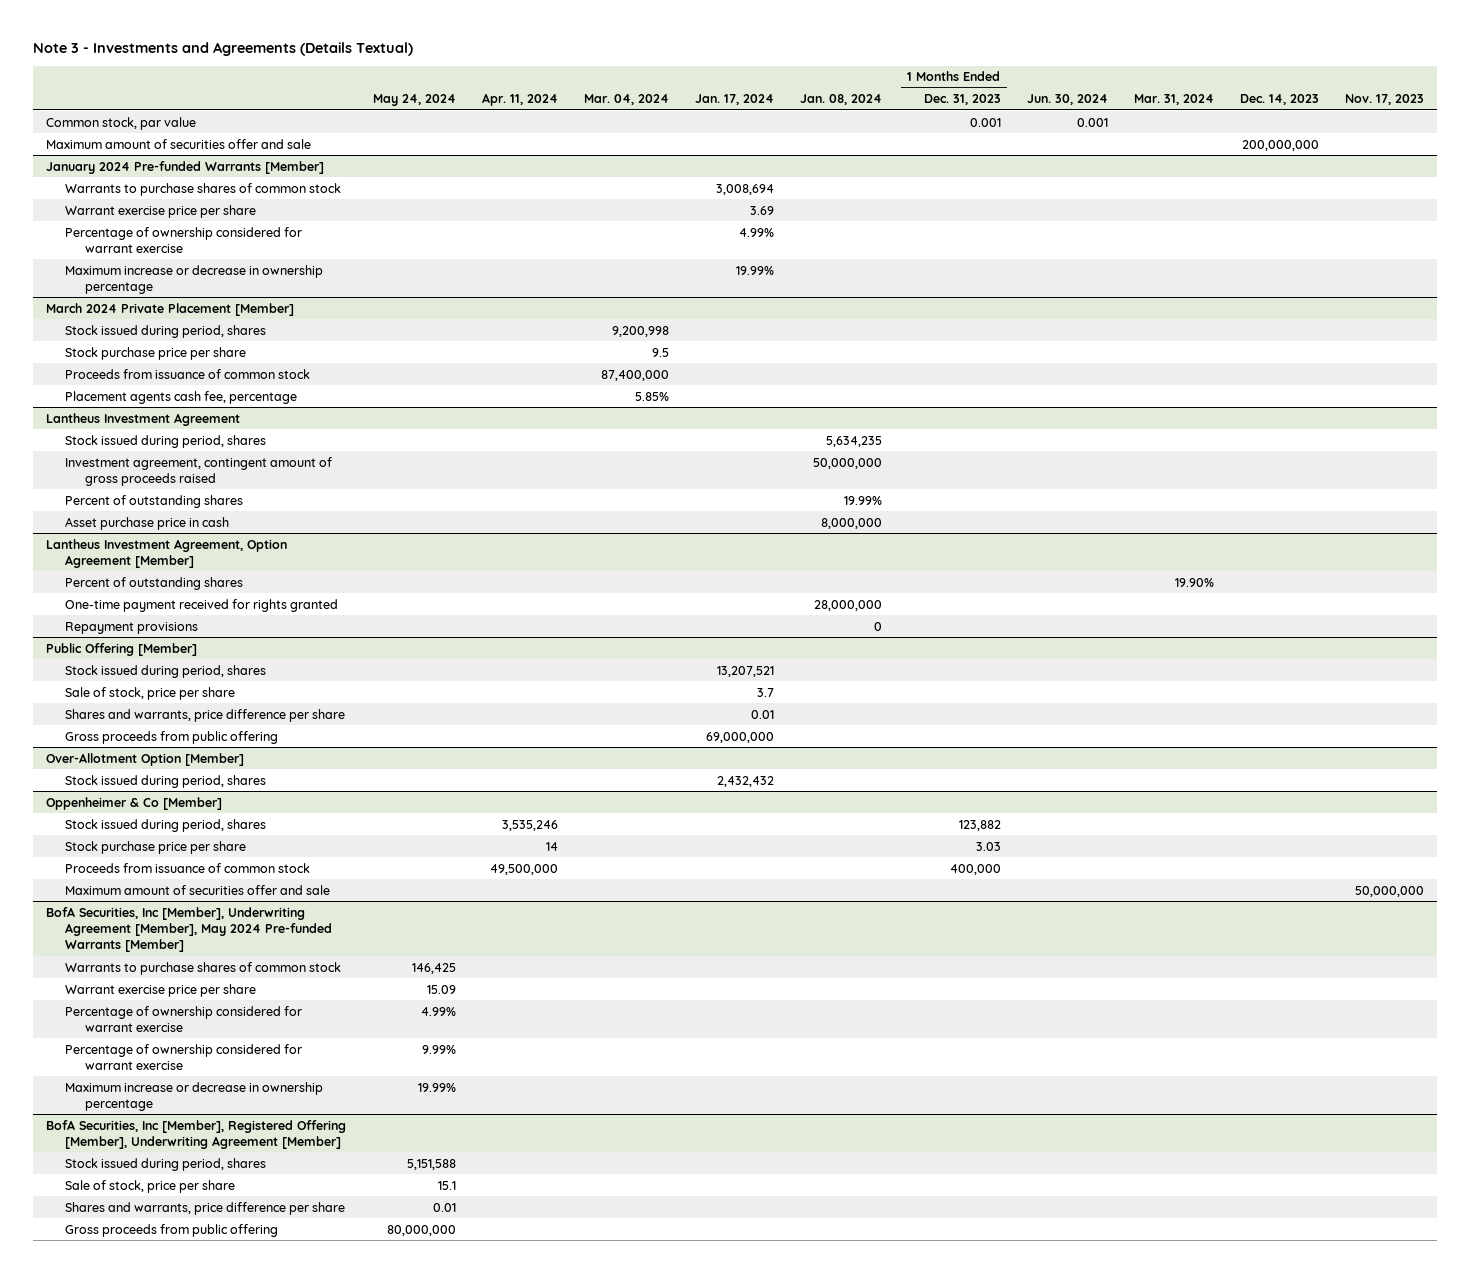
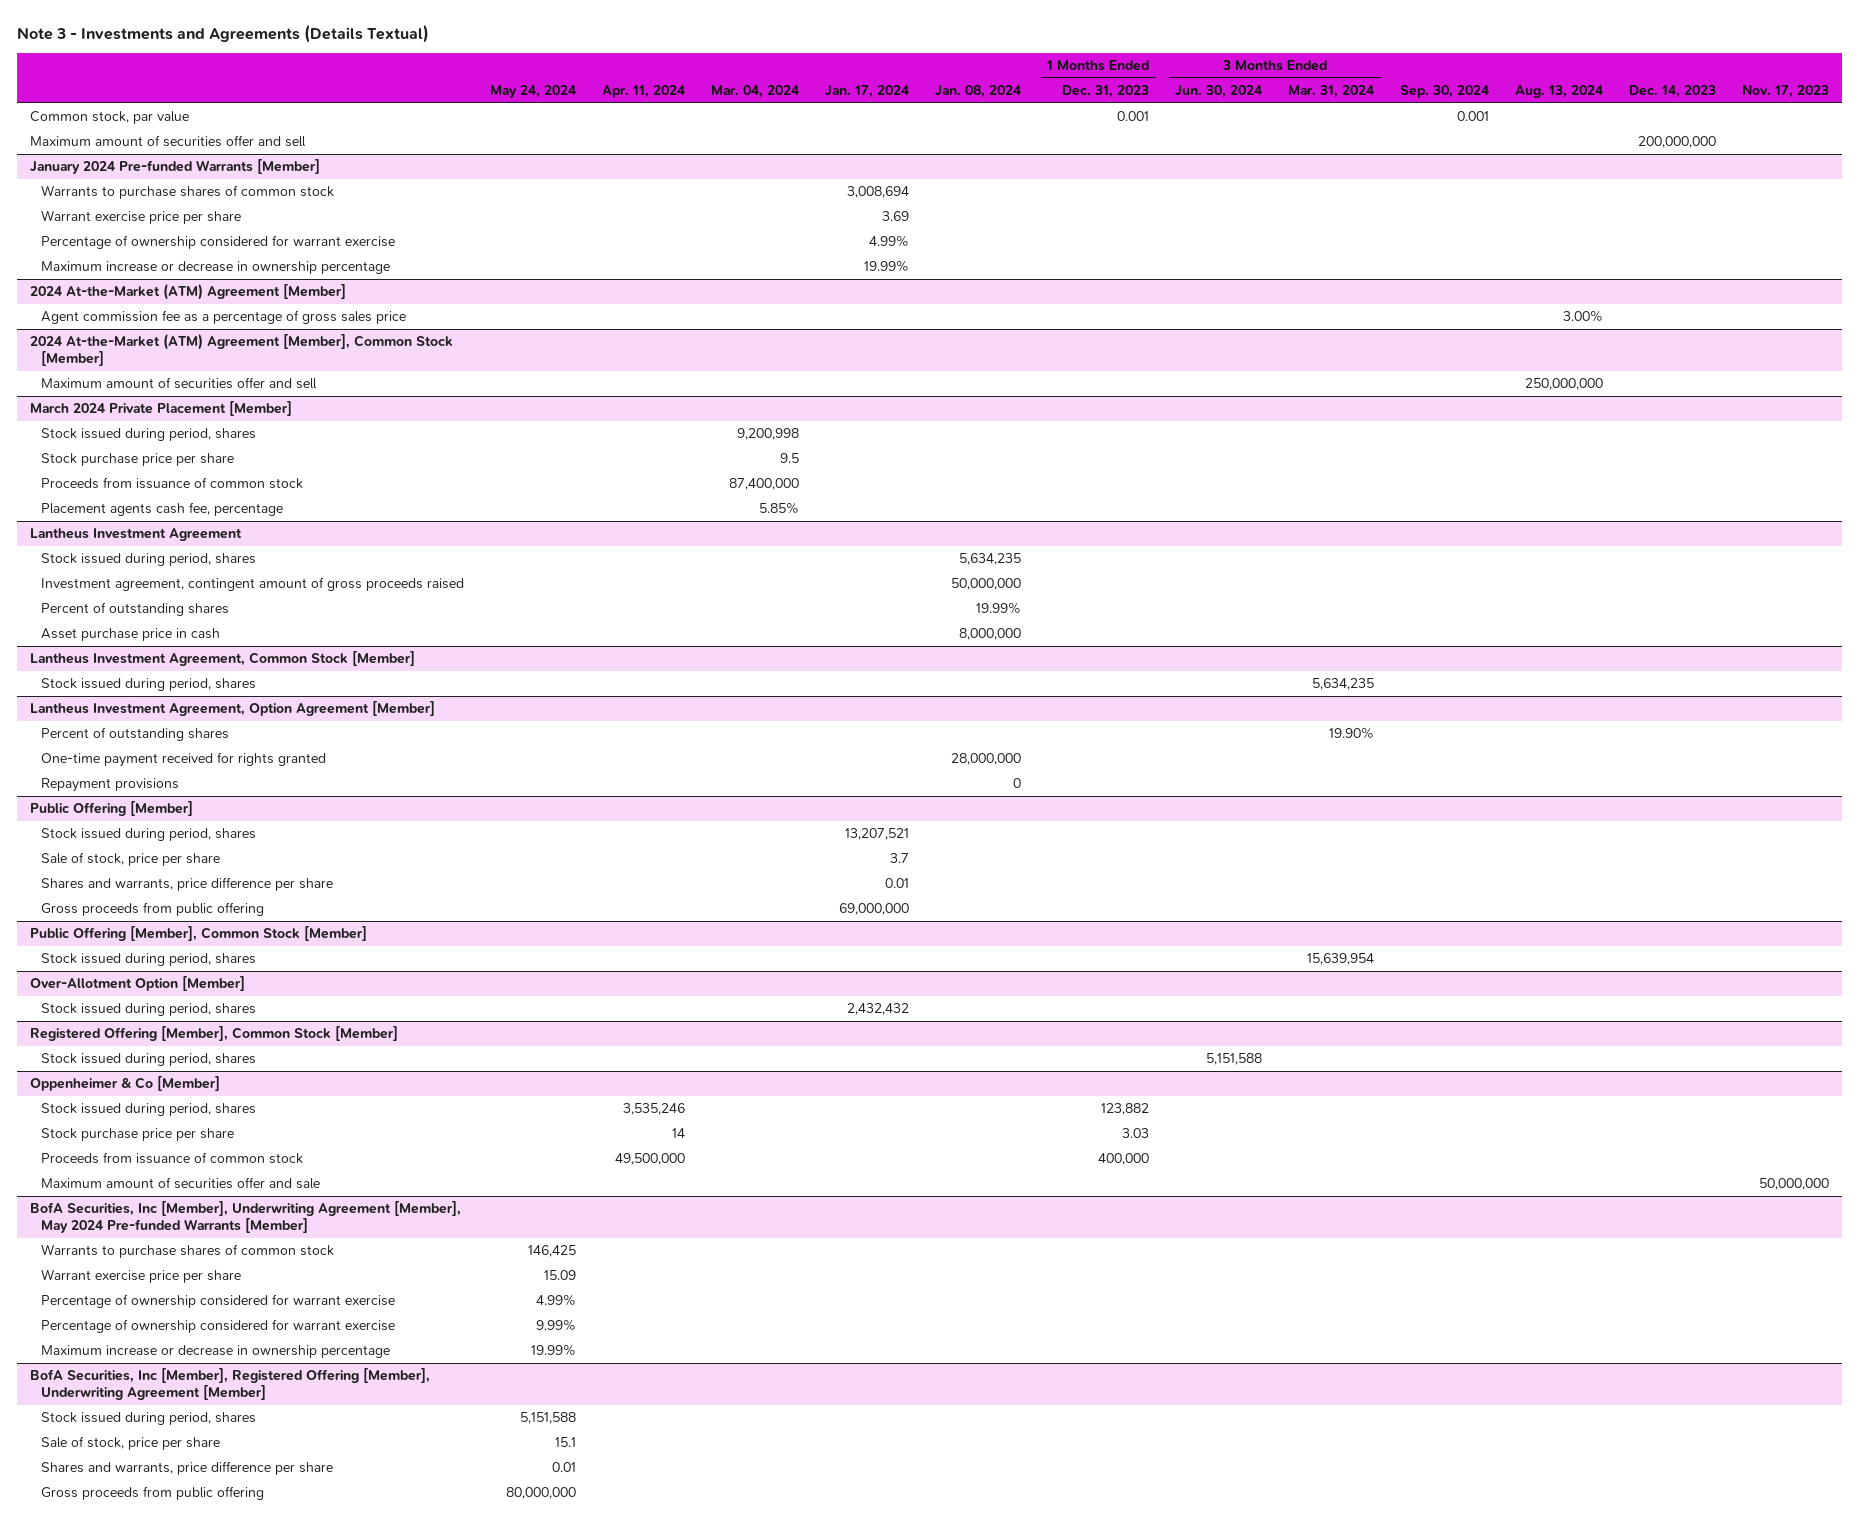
- | May 24, 2024 | Apr. 11, 2024 | Mar. 04, 2024 | Jan. 17, 2024 | Jan. 08, 2024 | 1 Months Ended Dec. 31, 2023 | Jun. 30, 2024 | Mar. 31, 2024 | Dec. 14, 2023 | Nov. 17, 2023
+ | May 24, 2024 | Apr. 11, 2024 | Mar. 04, 2024 | Jan. 17, 2024 | Jan. 08, 2024 | 1 Months Ended Dec. 31, 2023 | 3 Months Ended Jun. 30, 2024 | 3 Months Ended Mar. 31, 2024 | Sep. 30, 2024 | Aug. 13, 2024 | Dec. 14, 2023 | Nov. 17, 2023
- Maximum amount of securities offer and sale | | | | | | | | | 200,000,000 |
+ Maximum amount of securities offer and sell | | | | | | | | | | | 200,000,000 |
+ 2024 At-the-Market (ATM) Agreement [Member]
+ Agent commission fee as a percentage of gross sales price | | | | | | | | | | 3.00% | |
+ 2024 At-the-Market (ATM) Agreement [Member], Common Stock [Member]
+ Maximum amount of securities offer and sell | | | | | | | | | | 250,000,000 | |
+ Lantheus Investment Agreement, Common Stock [Member]
+ Stock issued during period, shares | | | | | | | | 5,634,235 | | | |
+ Public Offering [Member], Common Stock [Member]
+ Stock issued during period, shares | | | | | | | | 15,639,954 | | | |
+ Registered Offering [Member], Common Stock [Member]
+ Stock issued during period, shares | | | | | | | 5,151,588 | | | | |

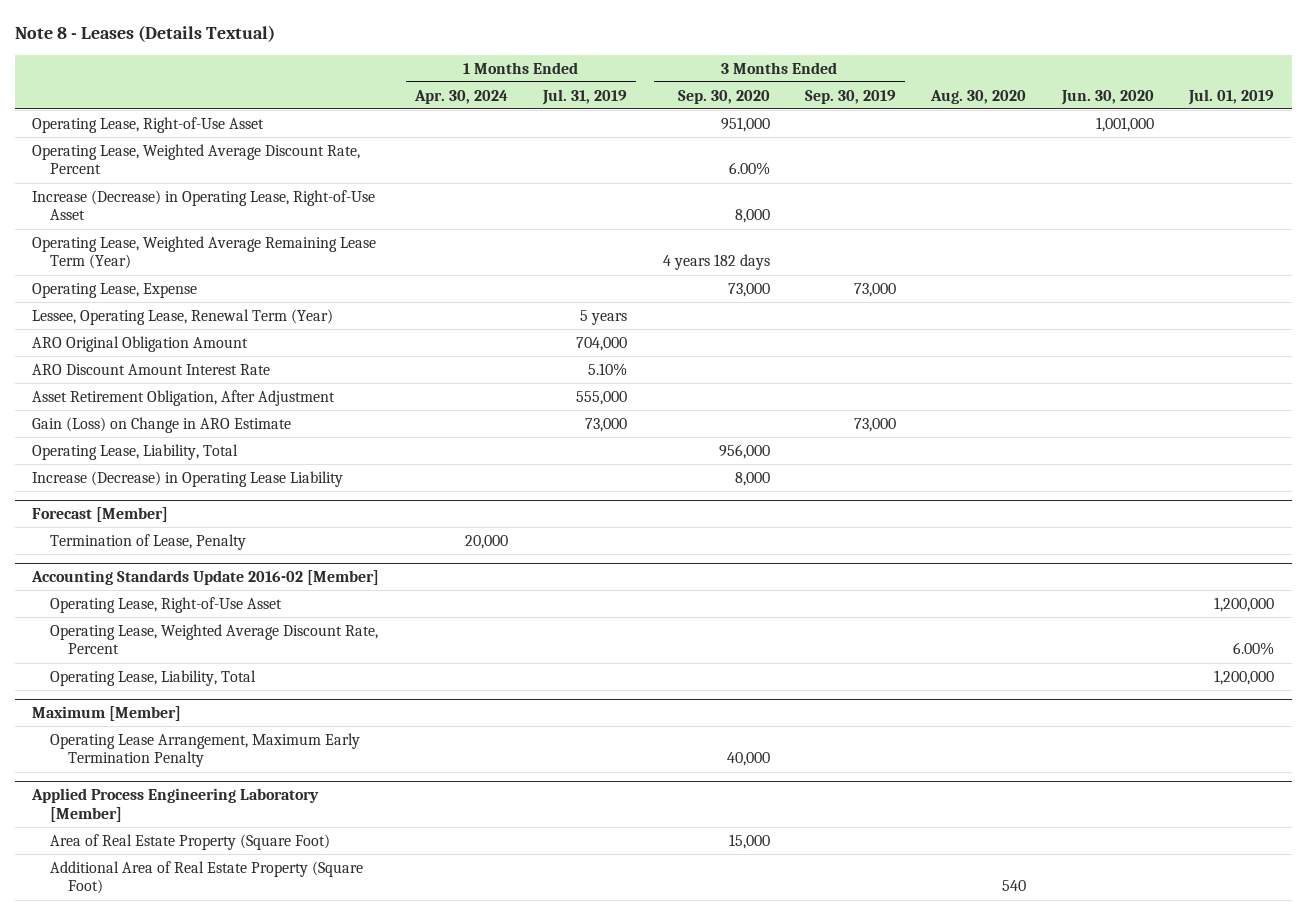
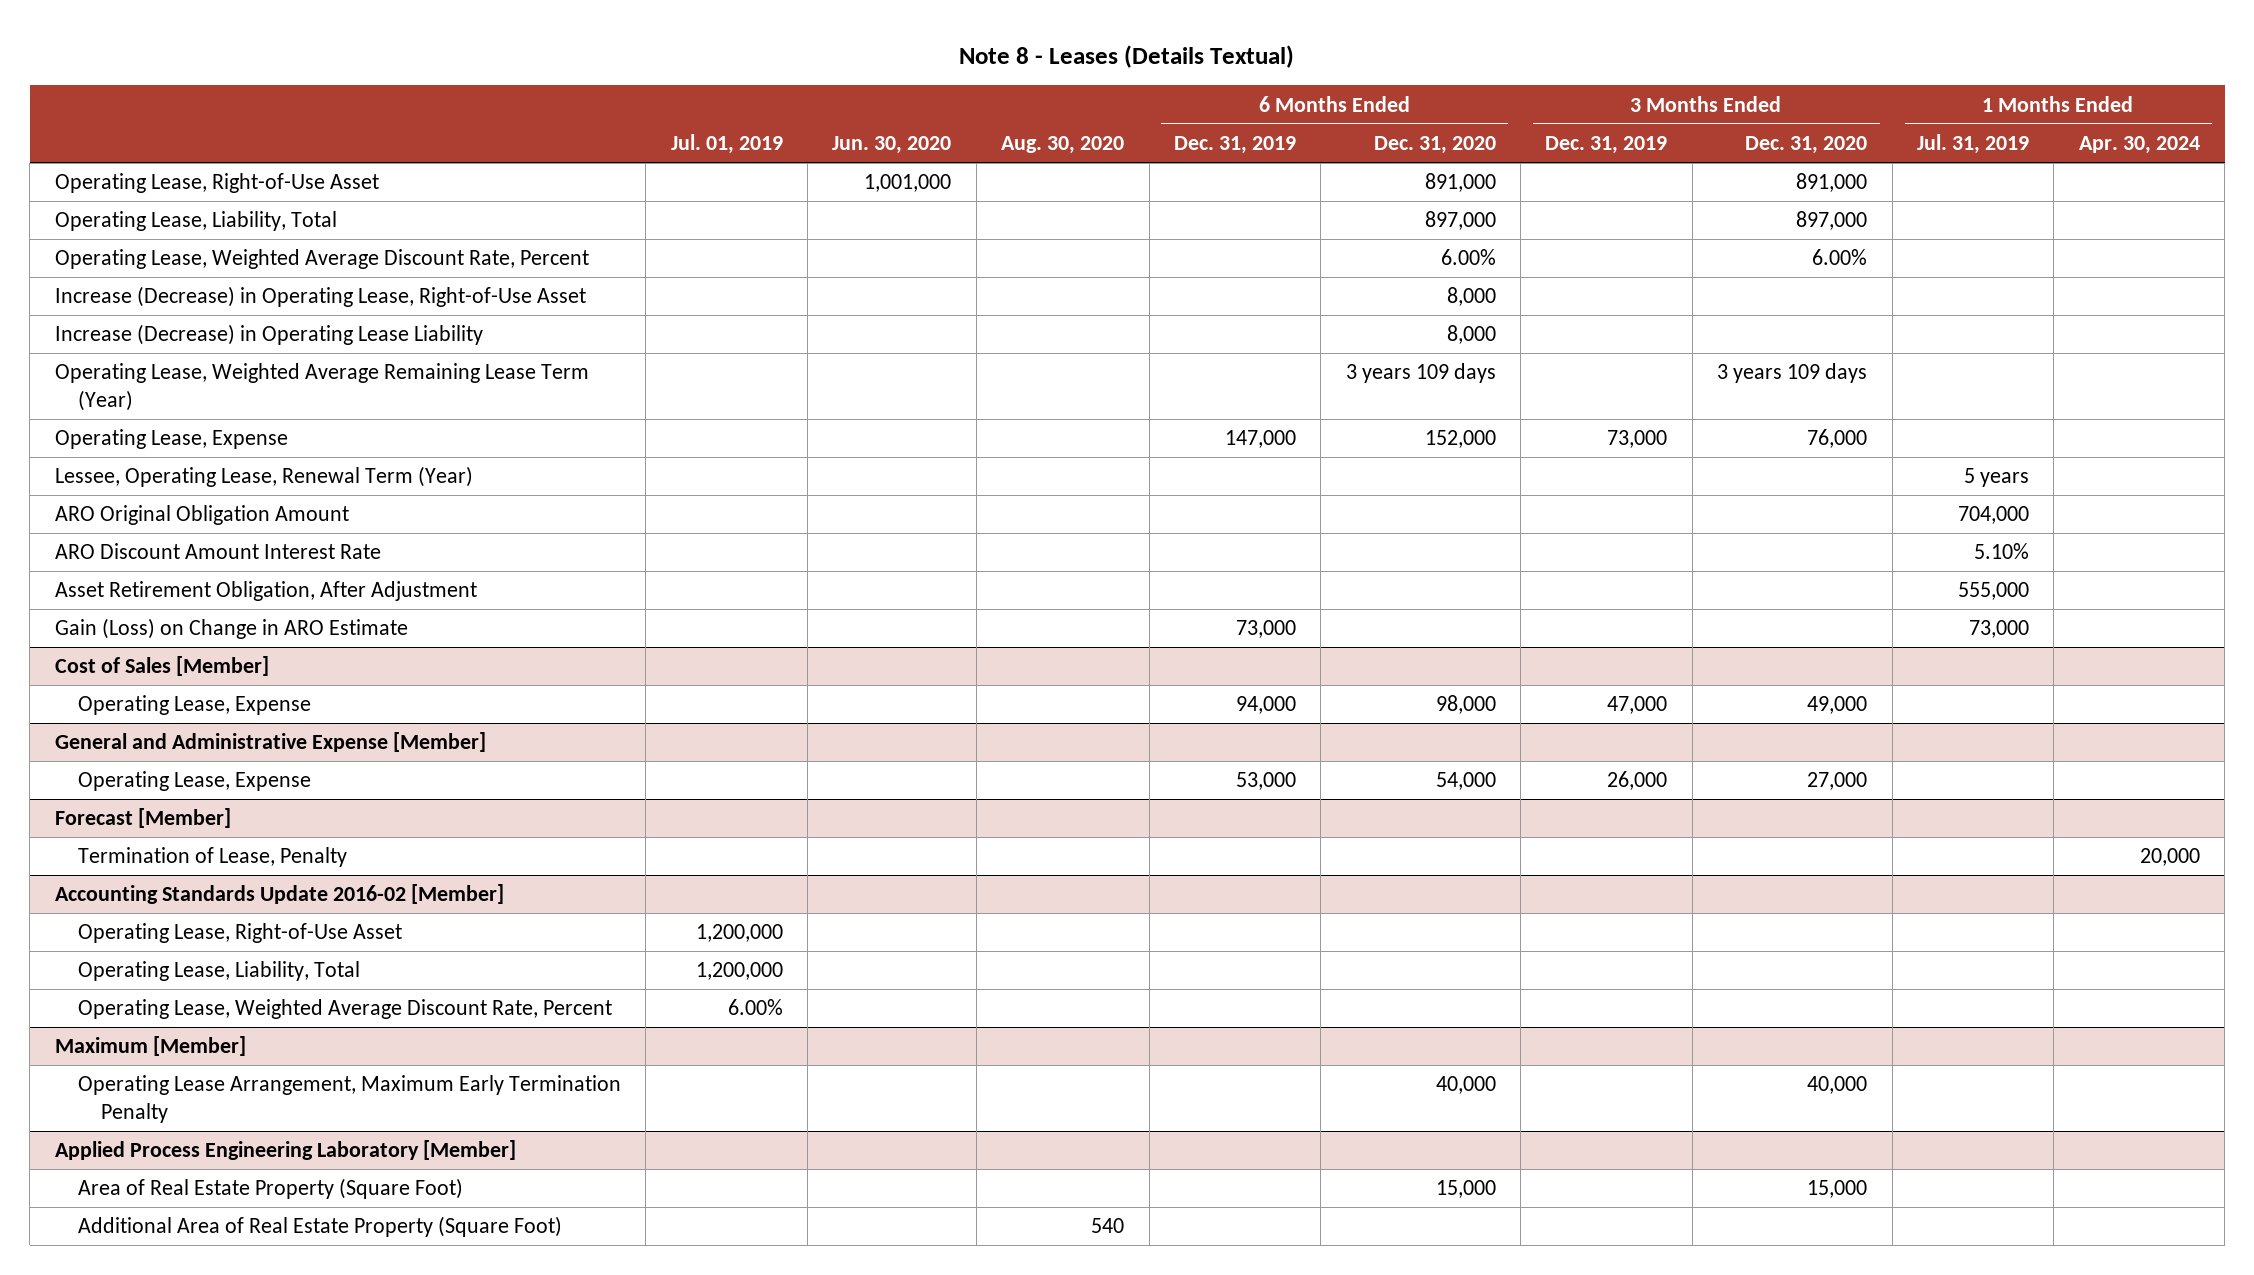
- | 1 Months Ended Apr. 30, 2024 | 1 Months Ended Jul. 31, 2019 | 3 Months Ended Sep. 30, 2020 | 3 Months Ended Sep. 30, 2019 | Aug. 30, 2020 | Jun. 30, 2020 | Jul. 01, 2019
+ | Jul. 01, 2019 | Jun. 30, 2020 | Aug. 30, 2020 | 6 Months Ended Dec. 31, 2019 | 6 Months Ended Dec. 31, 2020 | 3 Months Ended Dec. 31, 2019 | 3 Months Ended Dec. 31, 2020 | 1 Months Ended Jul. 31, 2019 | 1 Months Ended Apr. 30, 2024
moved up: Operating Lease, Liability, Total | | | | | 897,000 | | 897,000 | |
moved up: Increase (Decrease) in Operating Lease Liability | | | | | 8,000 | | | |
+ Cost of Sales [Member]
+ Operating Lease, Expense | | | | 94,000 | 98,000 | 47,000 | 49,000 | |
+ General and Administrative Expense [Member]
+ Operating Lease, Expense | | | | 53,000 | 54,000 | 26,000 | 27,000 | |
@ Accounting Standards Update 2016-02 [Member]
moved down: Operating Lease, Weighted Average Discount Rate, Percent | 6.00% | | | | | | | |

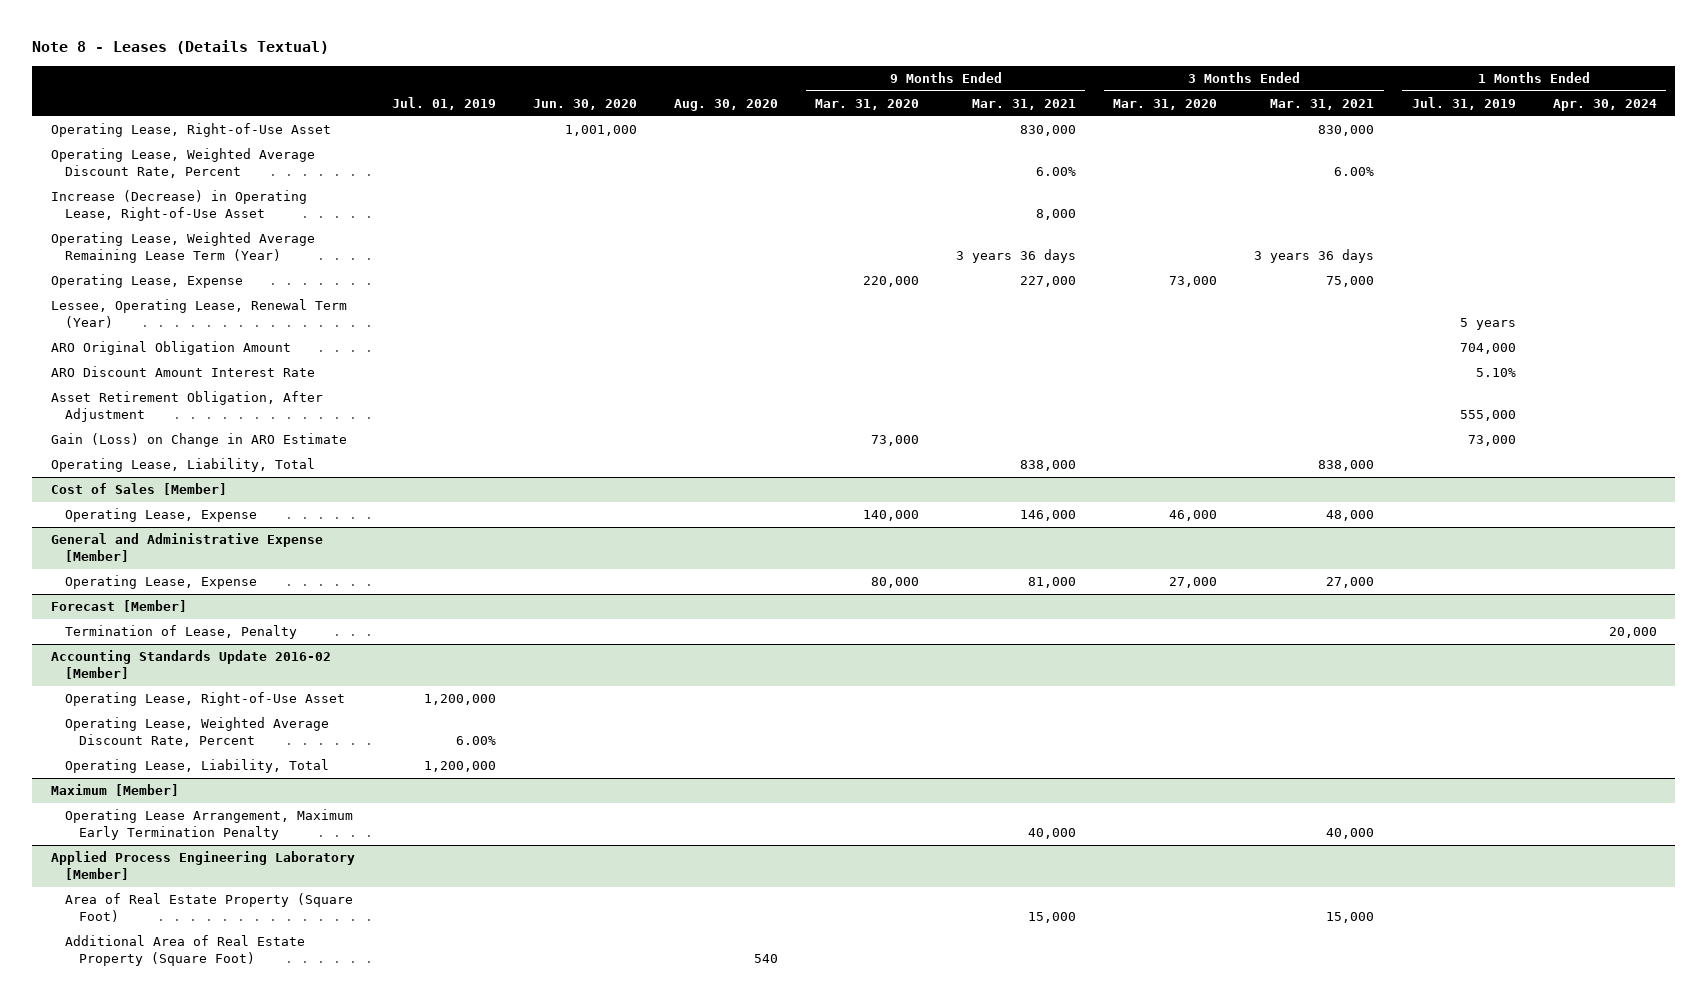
- | Jul. 01, 2019 | Jun. 30, 2020 | Aug. 30, 2020 | 6 Months Ended Dec. 31, 2019 | 6 Months Ended Dec. 31, 2020 | 3 Months Ended Dec. 31, 2019 | 3 Months Ended Dec. 31, 2020 | 1 Months Ended Jul. 31, 2019 | 1 Months Ended Apr. 30, 2024
+ | Jul. 01, 2019 | Jun. 30, 2020 | Aug. 30, 2020 | 9 Months Ended Mar. 31, 2020 | 9 Months Ended Mar. 31, 2021 | 3 Months Ended Mar. 31, 2020 | 3 Months Ended Mar. 31, 2021 | 1 Months Ended Jul. 31, 2019 | 1 Months Ended Apr. 30, 2024
- Increase (Decrease) in Operating Lease Liability | | | | | 8,000 | | | |
moved down: Operating Lease, Liability, Total | | | | | 838,000 | | 838,000 | |
@ Accounting Standards Update 2016-02 [Member]
moved down: Operating Lease, Liability, Total | 1,200,000 | | | | | | | |

